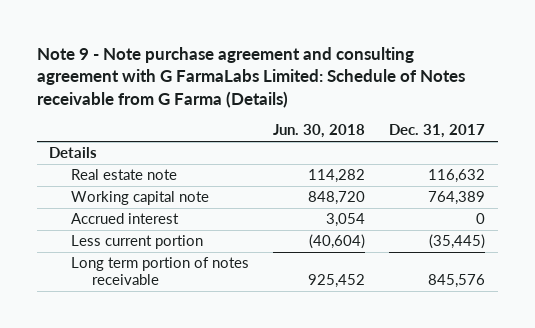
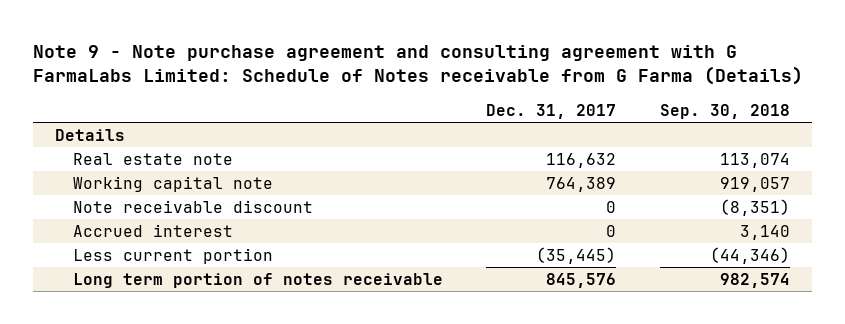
- | Jun. 30, 2018 | Dec. 31, 2017
+ | Dec. 31, 2017 | Sep. 30, 2018
+ Note receivable discount | 0 | (8,351)

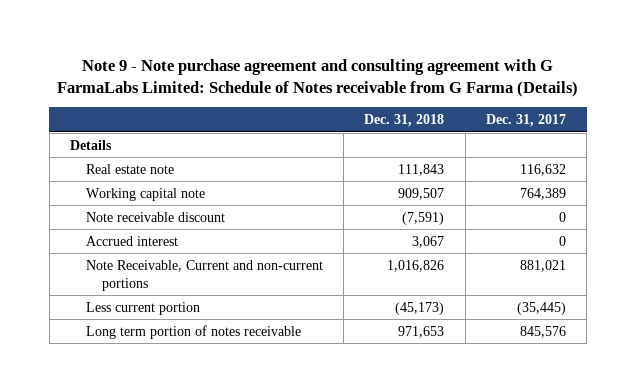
- | Dec. 31, 2017 | Sep. 30, 2018
+ | Dec. 31, 2018 | Dec. 31, 2017
+ Note Receivable, Current and non-current portions | 1,016,826 | 881,021

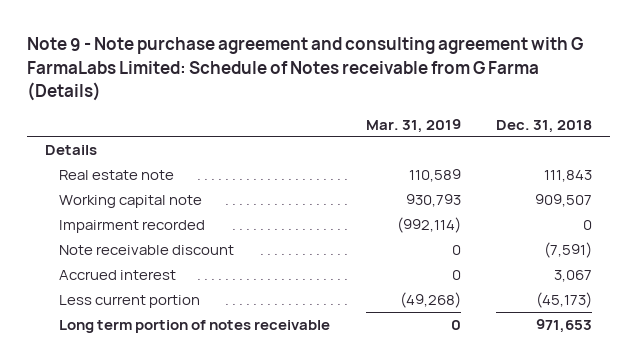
- | Dec. 31, 2018 | Dec. 31, 2017
+ | Mar. 31, 2019 | Dec. 31, 2018
+ Impairment recorded | (992,114) | 0
- Note Receivable, Current and non-current portions | 1,016,826 | 881,021

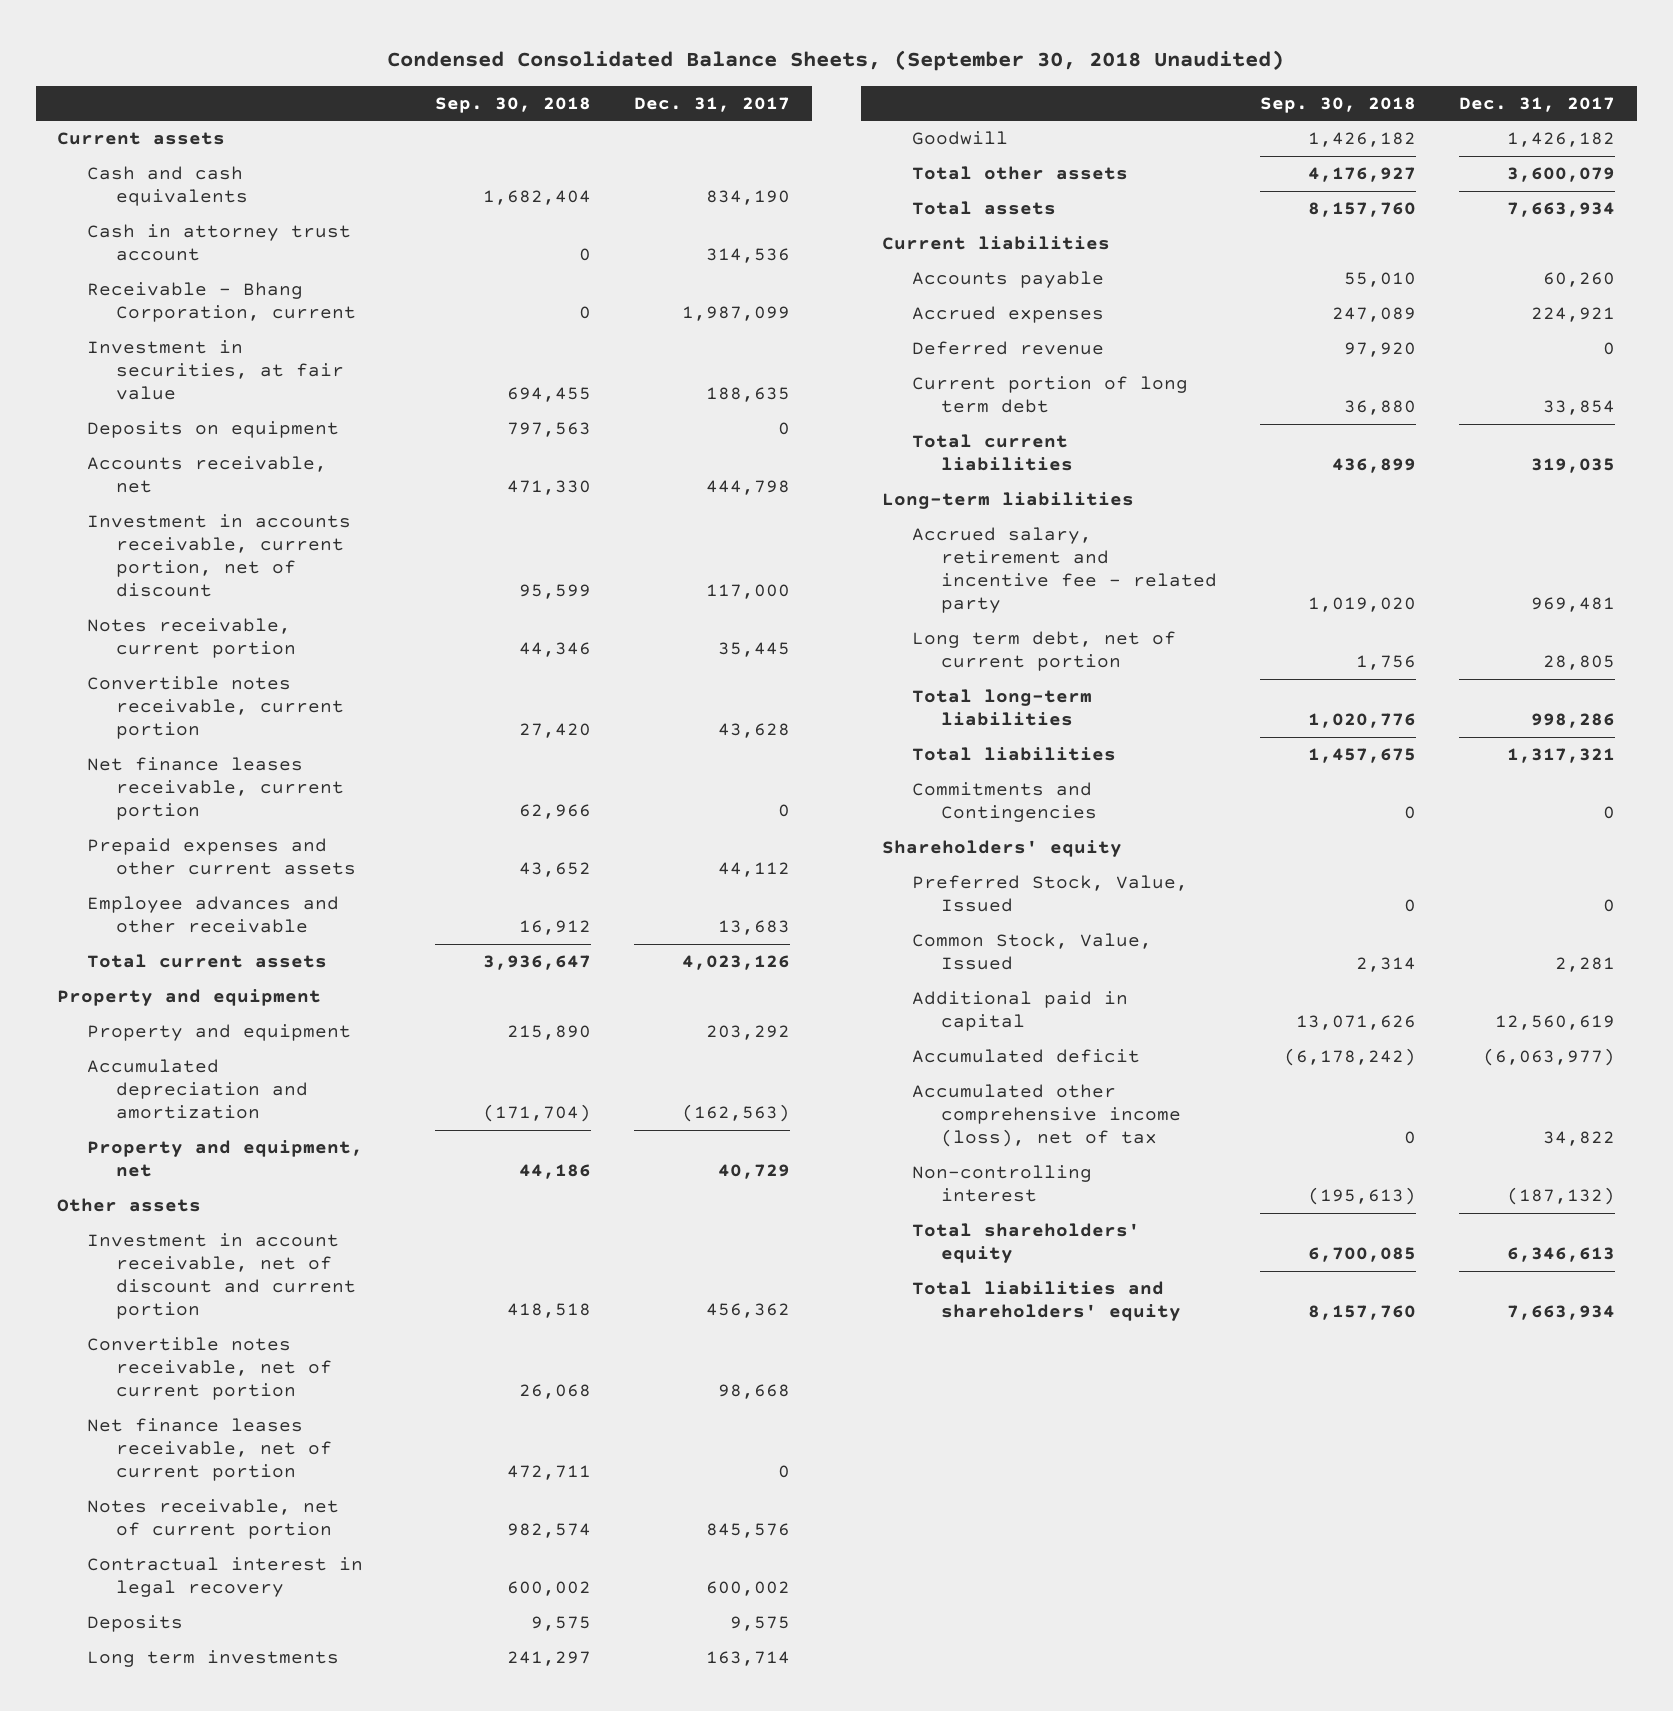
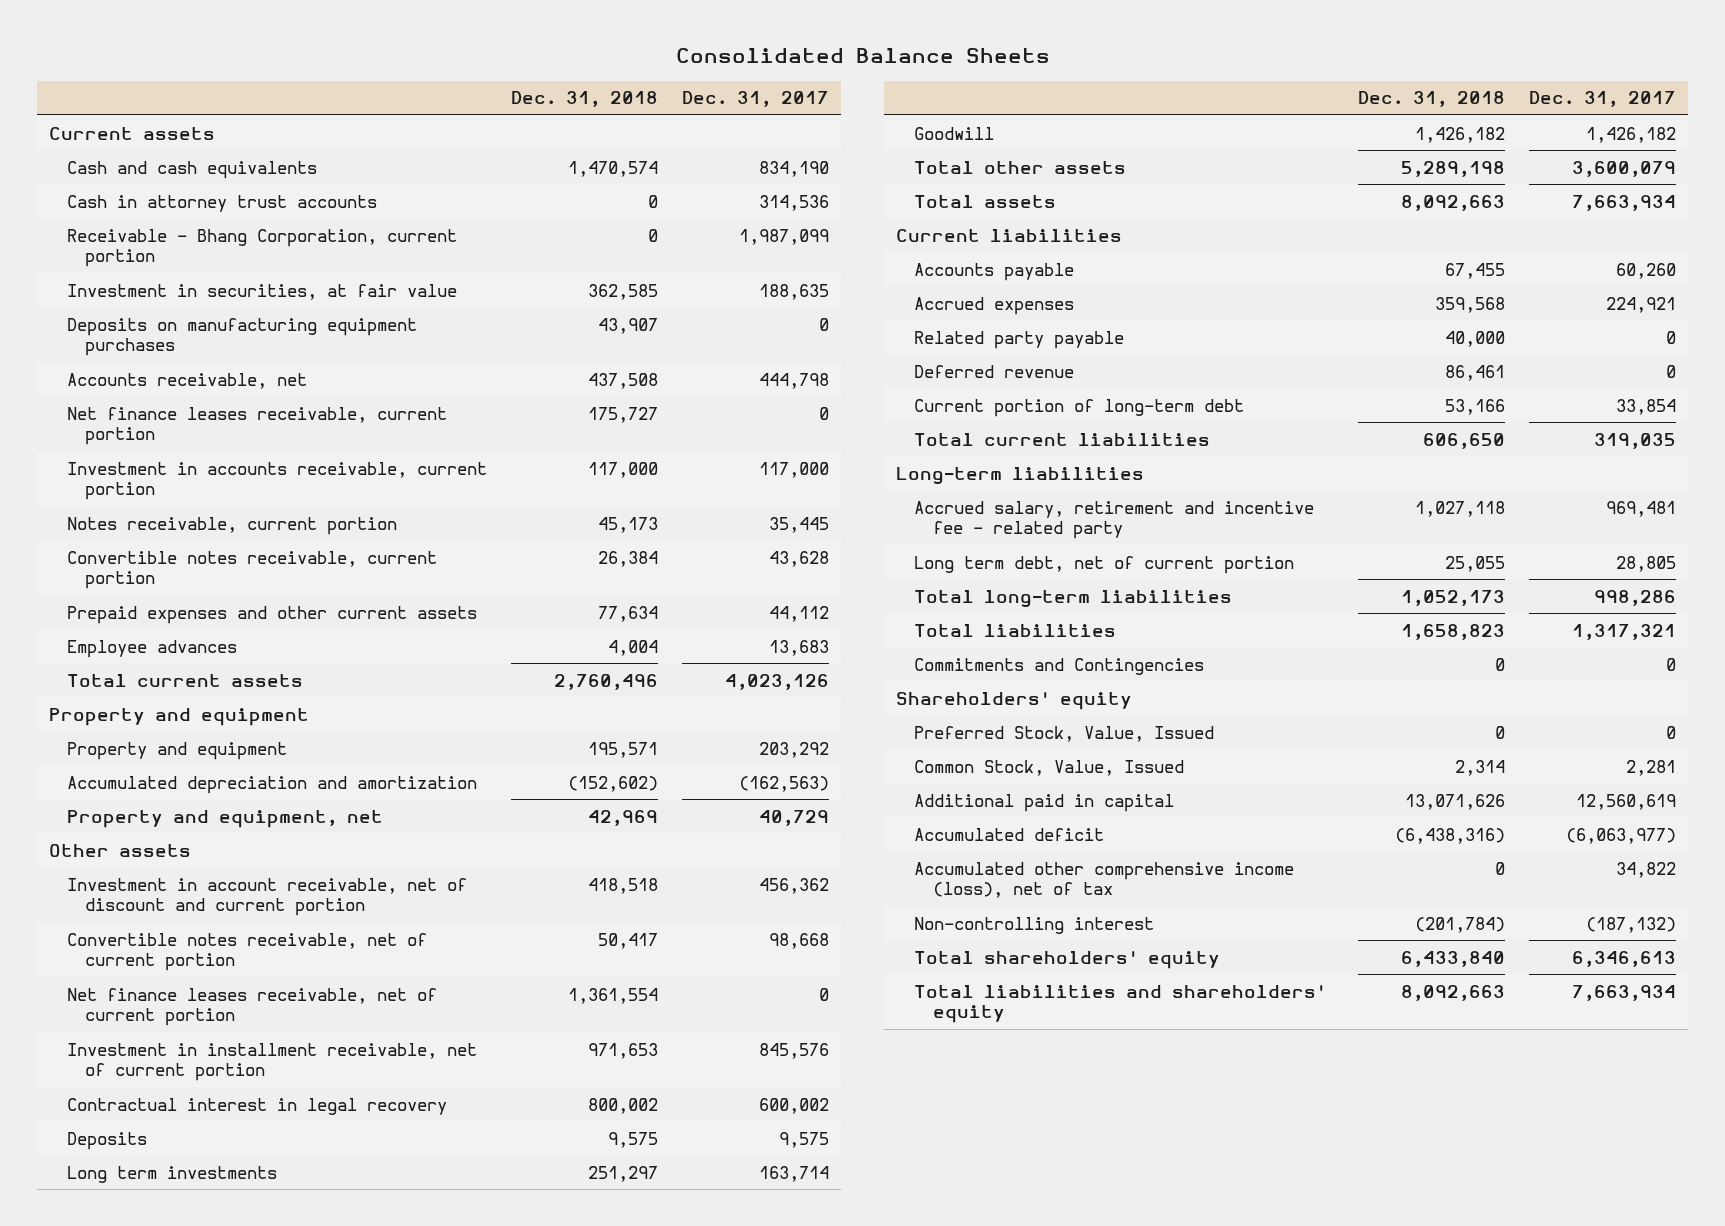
- Condensed Consolidated Balance Sheets, (September 30, 2018 Unaudited)
+ Consolidated Balance Sheets
- | Sep. 30, 2018 | Dec. 31, 2017
+ | Dec. 31, 2018 | Dec. 31, 2017
- Cash in attorney trust account | 0 | 314,536
- Receivable - Bhang Corporation, current | 0 | 1,987,099
+ Cash in attorney trust accounts | 0 | 314,536
+ Receivable - Bhang Corporation, current portion | 0 | 1,987,099
- Deposits on equipment | 797,563 | 0
+ Deposits on manufacturing equipment purchases | 43,907 | 0
- Investment in accounts receivable, current portion, net of discount | 95,599 | 117,000
moved up: Net finance leases receivable, current portion | 175,727 | 0
+ Investment in accounts receivable, current portion | 117,000 | 117,000
- Employee advances and other receivable | 16,912 | 13,683
+ Employee advances | 4,004 | 13,683
- Notes receivable, net of current portion | 982,574 | 845,576
+ Investment in installment receivable, net of current portion | 971,653 | 845,576
+ Related party payable | 40,000 | 0
- Current portion of long term debt | 36,880 | 33,854
+ Current portion of long-term debt | 53,166 | 33,854

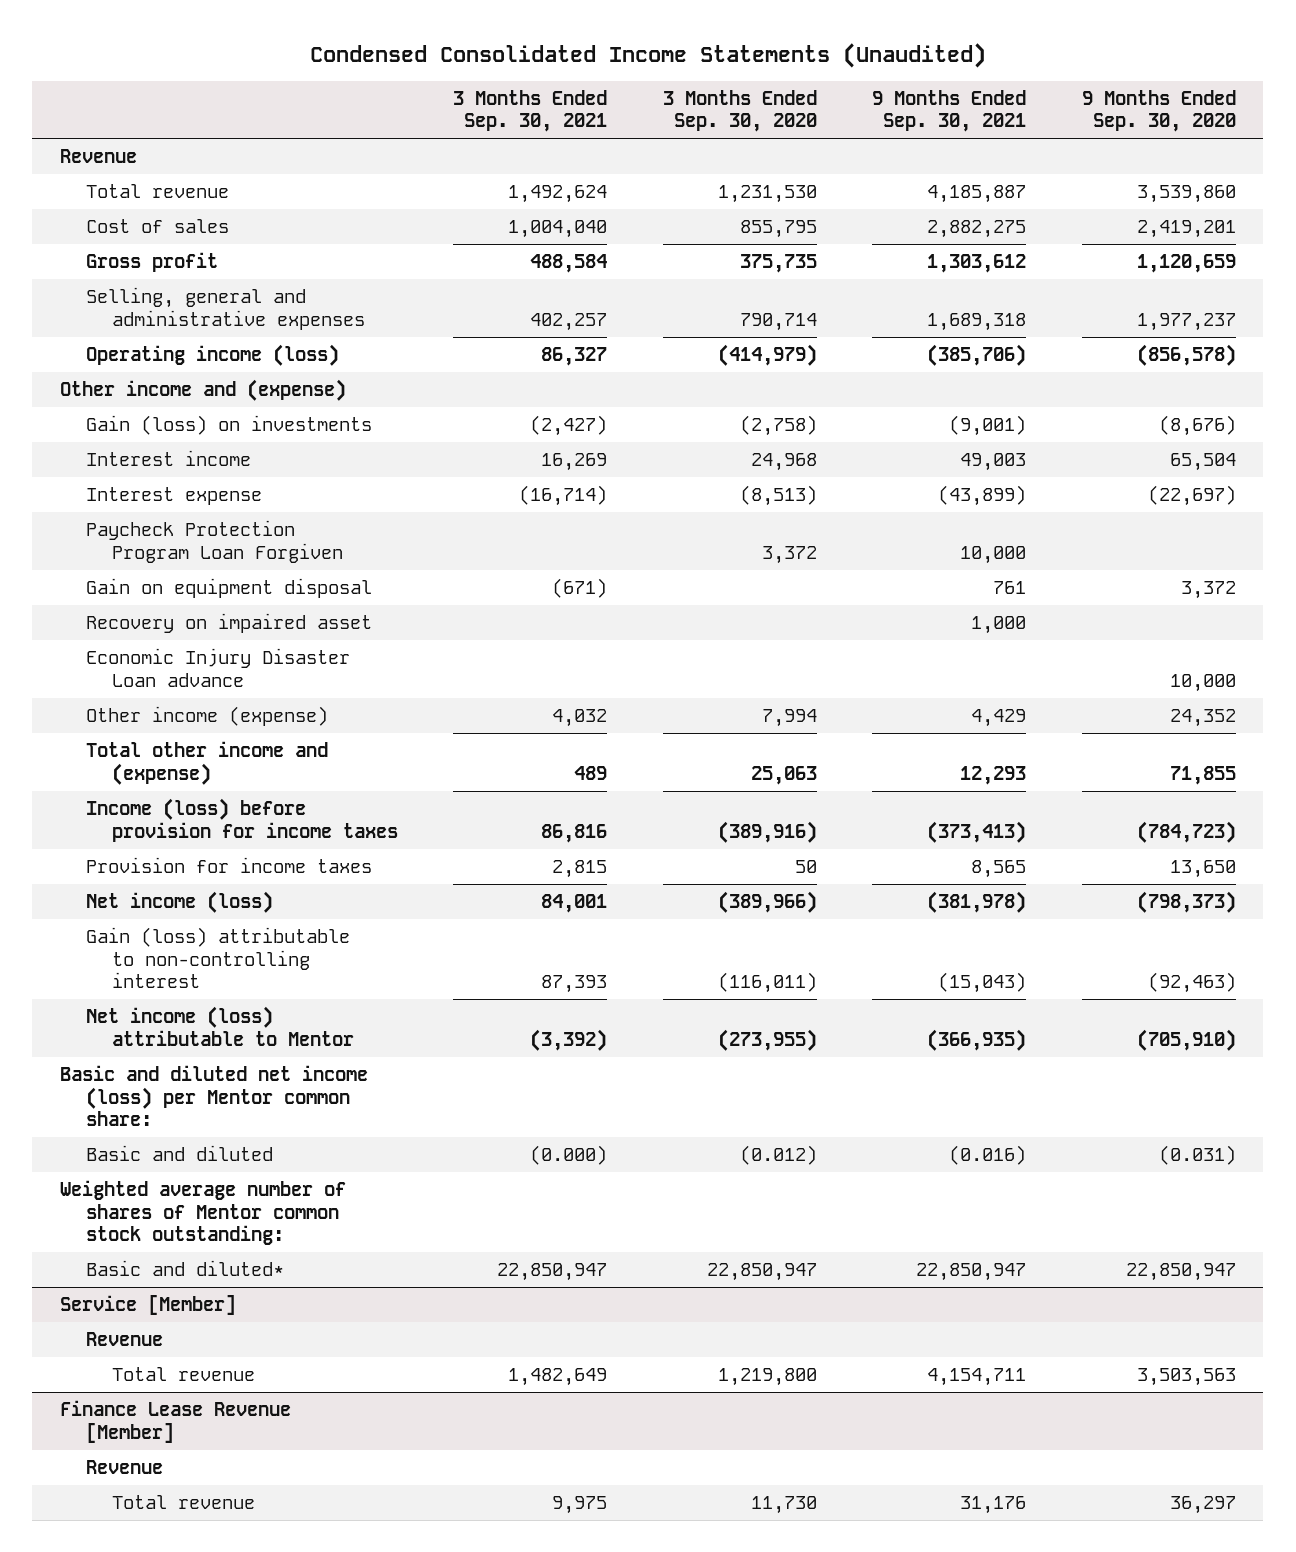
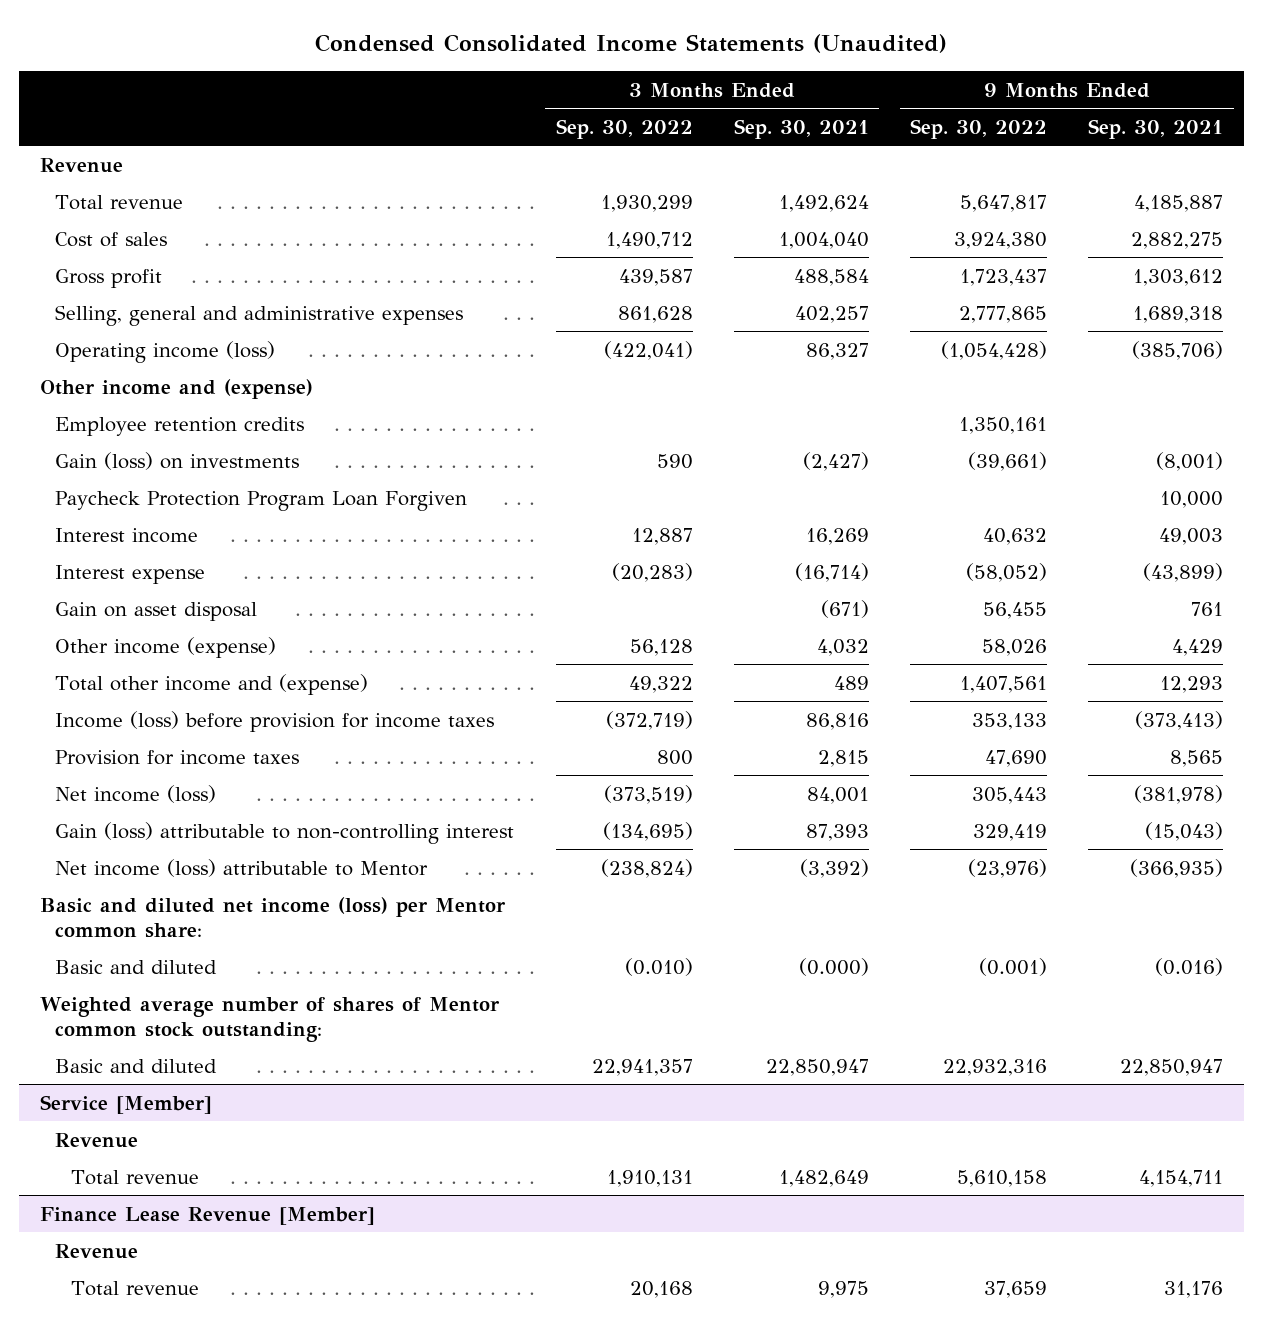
- | 3 Months Ended Sep. 30, 2021 | 3 Months Ended Sep. 30, 2020 | 9 Months Ended Sep. 30, 2021 | 9 Months Ended Sep. 30, 2020
+ | 3 Months Ended Sep. 30, 2022 | 3 Months Ended Sep. 30, 2021 | 9 Months Ended Sep. 30, 2022 | 9 Months Ended Sep. 30, 2021
- Gain (loss) on investments | (2,427) | (2,758) | (9,001) | (8,676)
+ Employee retention credits | | | 1,350,161 |
+ Gain (loss) on investments | 590 | (2,427) | (39,661) | (8,001)
moved up: Paycheck Protection Program Loan Forgiven | | | | 10,000
- Gain on equipment disposal | (671) | | 761 | 3,372
- Recovery on impaired asset | | | 1,000 |
- Economic Injury Disaster Loan advance | | | | 10,000
+ Gain on asset disposal | | (671) | 56,455 | 761
- Basic and diluted* | 22,850,947 | 22,850,947 | 22,850,947 | 22,850,947
+ Basic and diluted | 22,941,357 | 22,850,947 | 22,932,316 | 22,850,947

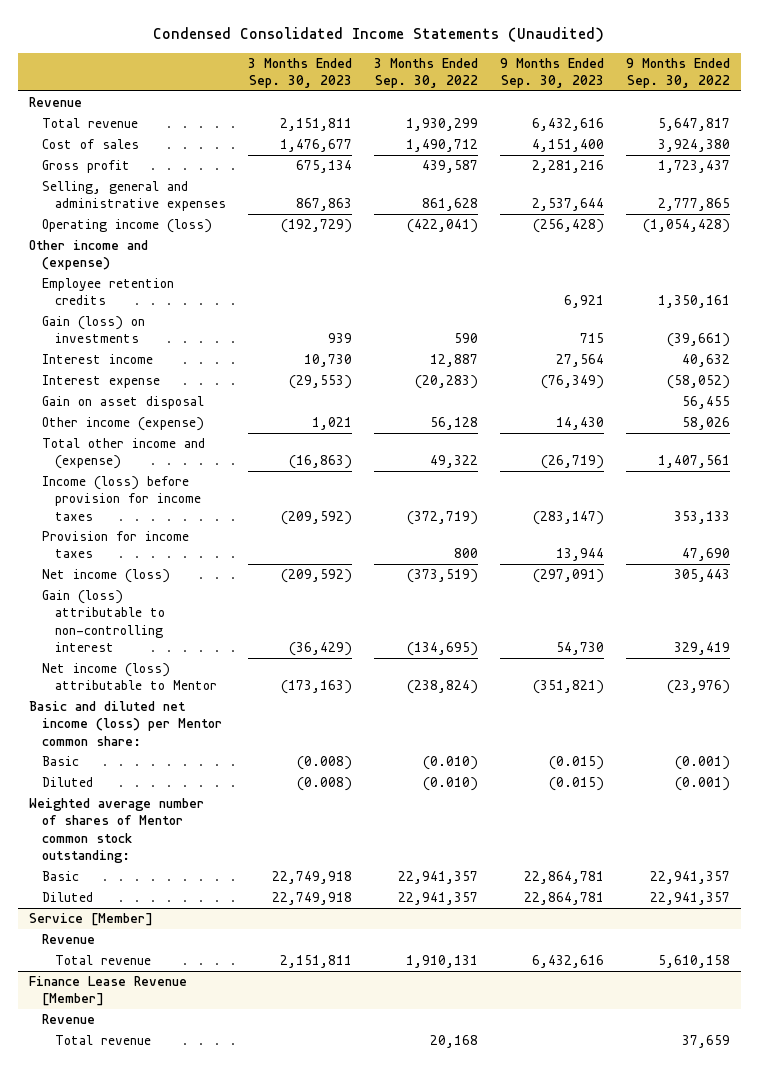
- | 3 Months Ended Sep. 30, 2022 | 3 Months Ended Sep. 30, 2021 | 9 Months Ended Sep. 30, 2022 | 9 Months Ended Sep. 30, 2021
+ | 3 Months Ended Sep. 30, 2023 | 3 Months Ended Sep. 30, 2022 | 9 Months Ended Sep. 30, 2023 | 9 Months Ended Sep. 30, 2022
- Paycheck Protection Program Loan Forgiven | | | | 10,000
- Basic and diluted | (0.010) | (0.000) | (0.001) | (0.016)
+ Basic | (0.008) | (0.010) | (0.015) | (0.001)
+ Diluted | (0.008) | (0.010) | (0.015) | (0.001)
- Basic and diluted | 22,941,357 | 22,850,947 | 22,932,316 | 22,850,947
+ Basic | 22,749,918 | 22,941,357 | 22,864,781 | 22,941,357
+ Diluted | 22,749,918 | 22,941,357 | 22,864,781 | 22,941,357

